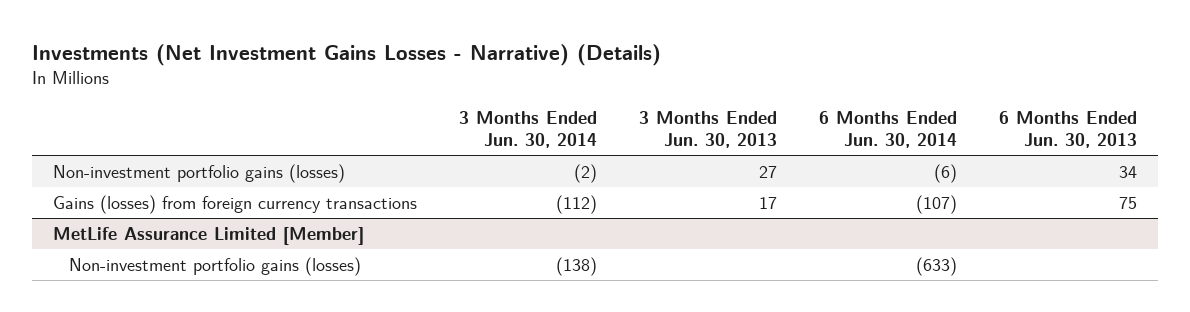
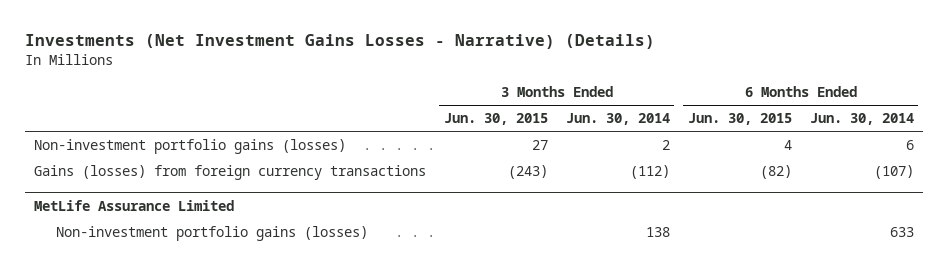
- | 3 Months Ended Jun. 30, 2014 | 3 Months Ended Jun. 30, 2013 | 6 Months Ended Jun. 30, 2014 | 6 Months Ended Jun. 30, 2013
+ | 3 Months Ended Jun. 30, 2015 | 3 Months Ended Jun. 30, 2014 | 6 Months Ended Jun. 30, 2015 | 6 Months Ended Jun. 30, 2014
- Non-investment portfolio gains (losses) | (2) | 27 | (6) | 34
+ Non-investment portfolio gains (losses) | 27 | 2 | 4 | 6
- MetLife Assurance Limited [Member]
- Non-investment portfolio gains (losses) | (138) | | (633) |
+ MetLife Assurance Limited
+ Non-investment portfolio gains (losses) | | 138 | | 633

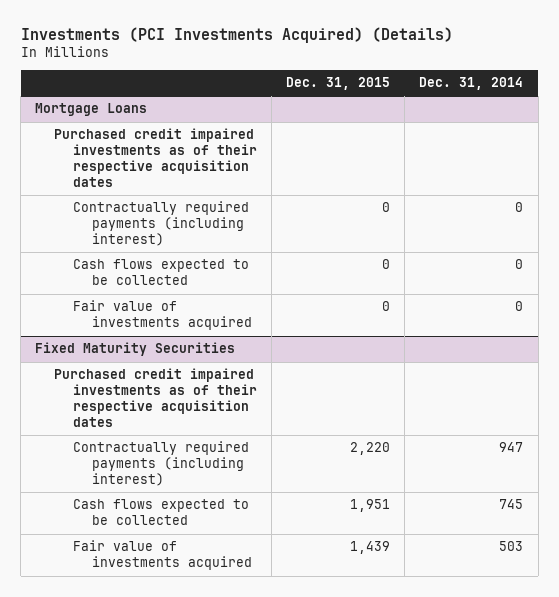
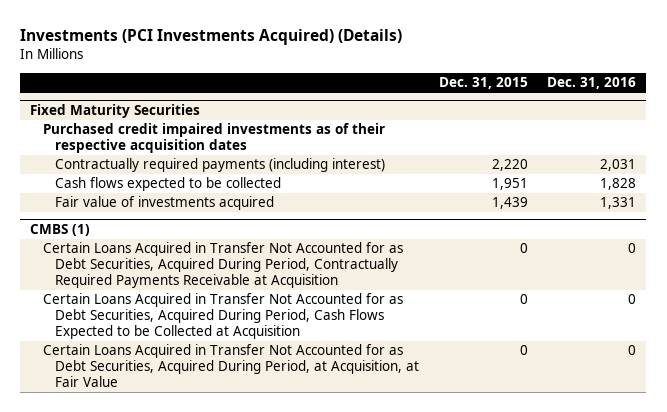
- | Dec. 31, 2015 | Dec. 31, 2014
+ | Dec. 31, 2015 | Dec. 31, 2016
- Mortgage Loans
- Purchased credit impaired investments as of their respective acquisition dates
- Contractually required payments (including interest) | 0 | 0
- Cash flows expected to be collected | 0 | 0
- Fair value of investments acquired | 0 | 0
+ CMBS (1)
+ Certain Loans Acquired in Transfer Not Accounted for as Debt Securities, Acquired During Period, Contractually Required Payments Receivable at Acquisition | 0 | 0
+ Certain Loans Acquired in Transfer Not Accounted for as Debt Securities, Acquired During Period, Cash Flows Expected to be Collected at Acquisition | 0 | 0
+ Certain Loans Acquired in Transfer Not Accounted for as Debt Securities, Acquired During Period, at Acquisition, at Fair Value | 0 | 0

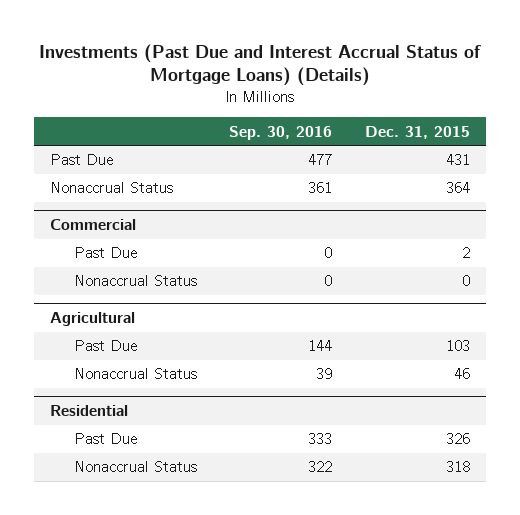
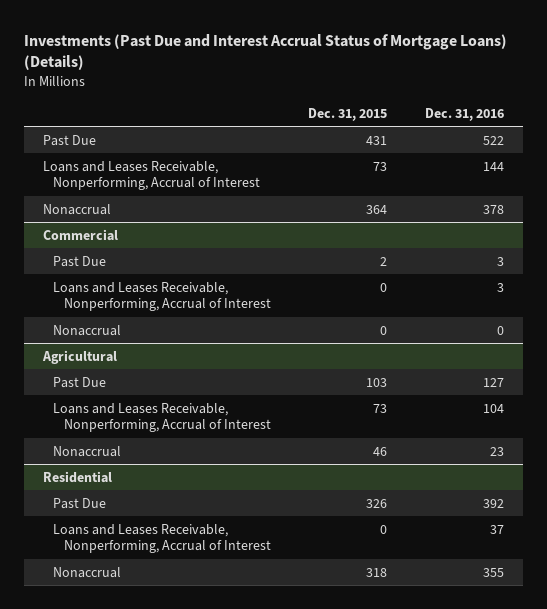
- | Sep. 30, 2016 | Dec. 31, 2015
+ | Dec. 31, 2015 | Dec. 31, 2016
- Nonaccrual Status | 361 | 364
+ Loans and Leases Receivable, Nonperforming, Accrual of Interest | 73 | 144
+ Nonaccrual | 364 | 378
@ Commercial
- Nonaccrual Status | 0 | 0
+ Loans and Leases Receivable, Nonperforming, Accrual of Interest | 0 | 3
+ Nonaccrual | 0 | 0
@ Agricultural
- Nonaccrual Status | 39 | 46
+ Loans and Leases Receivable, Nonperforming, Accrual of Interest | 73 | 104
+ Nonaccrual | 46 | 23
@ Residential
- Nonaccrual Status | 322 | 318
+ Loans and Leases Receivable, Nonperforming, Accrual of Interest | 0 | 37
+ Nonaccrual | 318 | 355

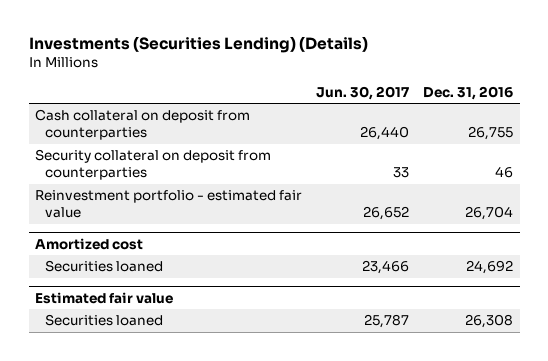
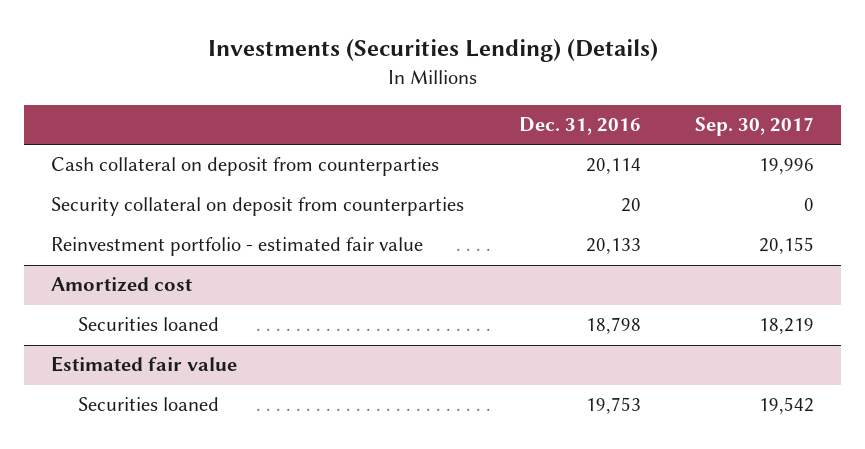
- | Jun. 30, 2017 | Dec. 31, 2016
+ | Dec. 31, 2016 | Sep. 30, 2017
- Cash collateral on deposit from counterparties | 26,440 | 26,755
- Security collateral on deposit from counterparties | 33 | 46
- Reinvestment portfolio - estimated fair value | 26,652 | 26,704
+ Cash collateral on deposit from counterparties | 20,114 | 19,996
+ Security collateral on deposit from counterparties | 20 | 0
+ Reinvestment portfolio - estimated fair value | 20,133 | 20,155
@ Amortized cost
- Securities loaned | 23,466 | 24,692
+ Securities loaned | 18,798 | 18,219
@ Estimated fair value
- Securities loaned | 25,787 | 26,308
+ Securities loaned | 19,753 | 19,542

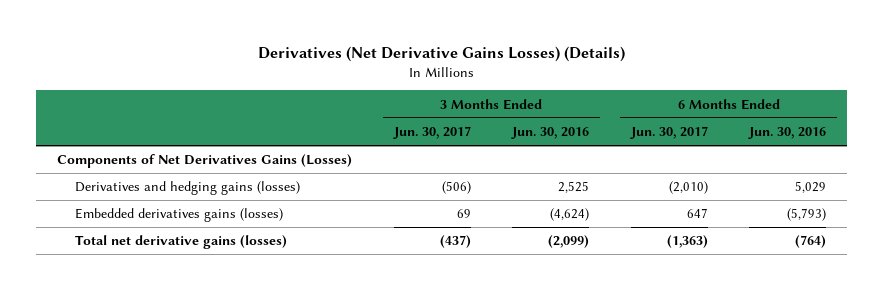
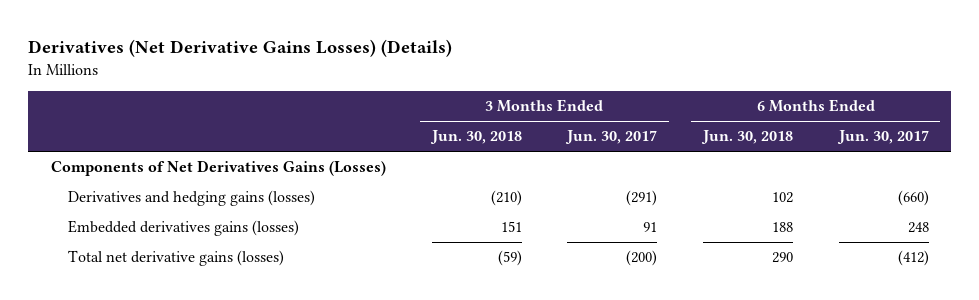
- | 3 Months Ended Jun. 30, 2017 | 3 Months Ended Jun. 30, 2016 | 6 Months Ended Jun. 30, 2017 | 6 Months Ended Jun. 30, 2016
+ | 3 Months Ended Jun. 30, 2018 | 3 Months Ended Jun. 30, 2017 | 6 Months Ended Jun. 30, 2018 | 6 Months Ended Jun. 30, 2017
- Derivatives and hedging gains (losses) | (506) | 2,525 | (2,010) | 5,029
- Embedded derivatives gains (losses) | 69 | (4,624) | 647 | (5,793)
- Total net derivative gains (losses) | (437) | (2,099) | (1,363) | (764)
+ Derivatives and hedging gains (losses) | (210) | (291) | 102 | (660)
+ Embedded derivatives gains (losses) | 151 | 91 | 188 | 248
+ Total net derivative gains (losses) | (59) | (200) | 290 | (412)

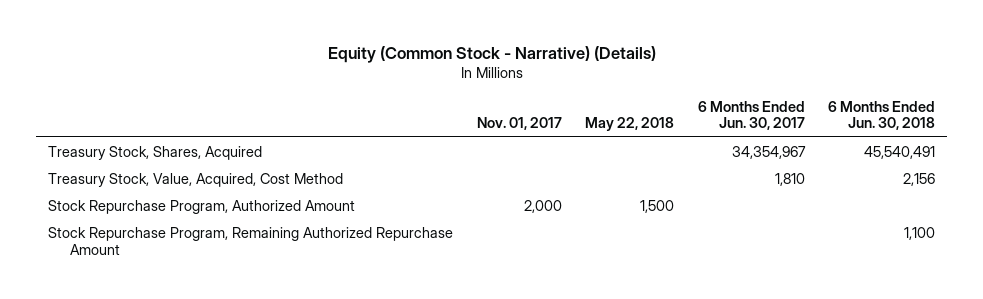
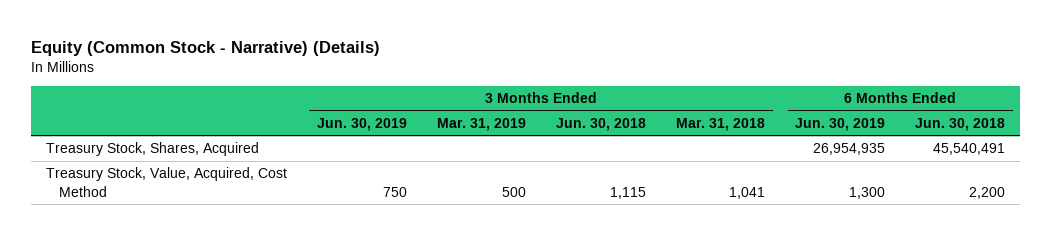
- | Nov. 01, 2017 | May 22, 2018 | 6 Months Ended Jun. 30, 2017 | 6 Months Ended Jun. 30, 2018
+ | 3 Months Ended Jun. 30, 2019 | 3 Months Ended Mar. 31, 2019 | 3 Months Ended Jun. 30, 2018 | 3 Months Ended Mar. 31, 2018 | 6 Months Ended Jun. 30, 2019 | 6 Months Ended Jun. 30, 2018
- Treasury Stock, Value, Acquired, Cost Method | | | 1,810 | 2,156
- Stock Repurchase Program, Authorized Amount | 2,000 | 1,500 | |
- Stock Repurchase Program, Remaining Authorized Repurchase Amount | | | | 1,100
+ Treasury Stock, Value, Acquired, Cost Method | 750 | 500 | 1,115 | 1,041 | 1,300 | 2,200

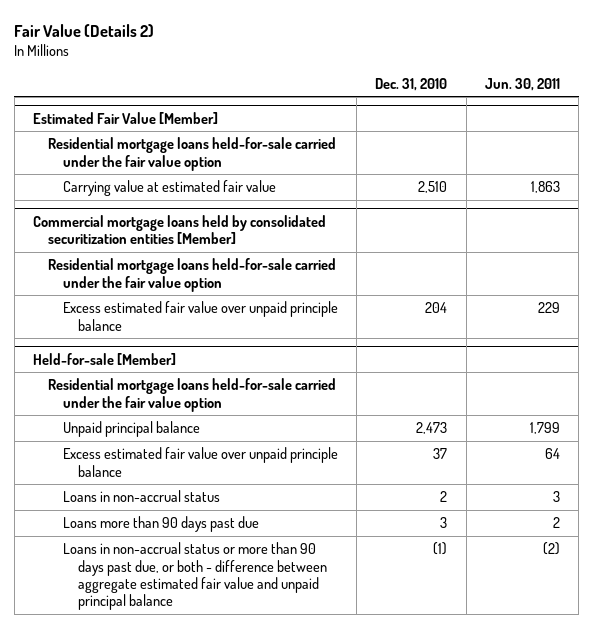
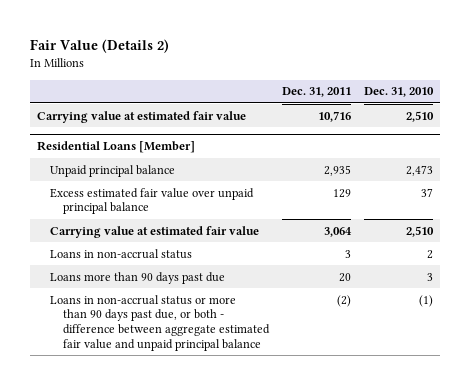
- | Dec. 31, 2010 | Jun. 30, 2011
+ | Dec. 31, 2011 | Dec. 31, 2010
- Estimated Fair Value [Member]
- Residential mortgage loans held-for-sale carried under the fair value option
- Commercial mortgage loans held by consolidated securitization entities [Member]
- Residential mortgage loans held-for-sale carried under the fair value option
- Excess estimated fair value over unpaid principle balance | 204 | 229
- Held-for-sale [Member]
- Residential mortgage loans held-for-sale carried under the fair value option
+ Residential Loans [Member]
- Excess estimated fair value over unpaid principle balance | 37 | 64
+ Excess estimated fair value over unpaid principal balance | 129 | 37
+ Carrying value at estimated fair value | 3,064 | 2,510

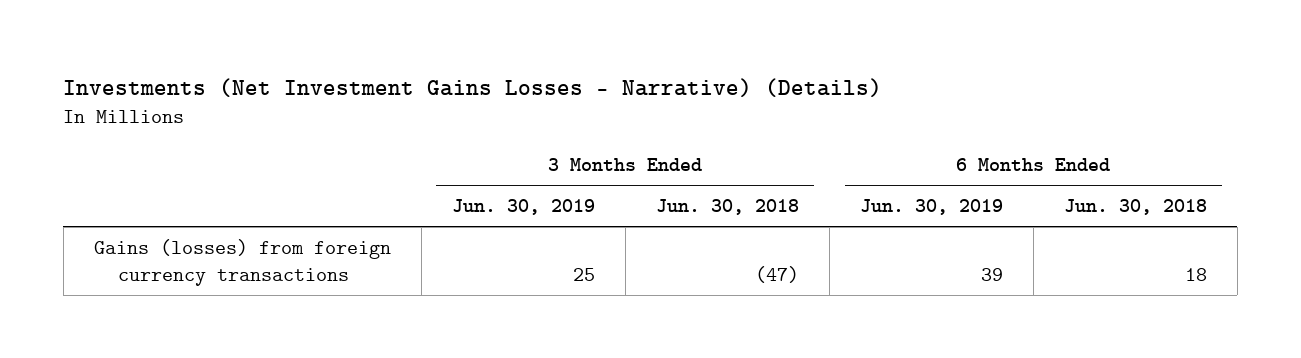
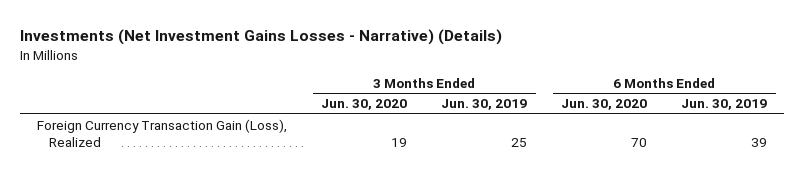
- | 3 Months Ended Jun. 30, 2019 | 3 Months Ended Jun. 30, 2018 | 6 Months Ended Jun. 30, 2019 | 6 Months Ended Jun. 30, 2018
+ | 3 Months Ended Jun. 30, 2020 | 3 Months Ended Jun. 30, 2019 | 6 Months Ended Jun. 30, 2020 | 6 Months Ended Jun. 30, 2019
- Gains (losses) from foreign currency transactions | 25 | (47) | 39 | 18
+ Foreign Currency Transaction Gain (Loss), Realized | 19 | 25 | 70 | 39

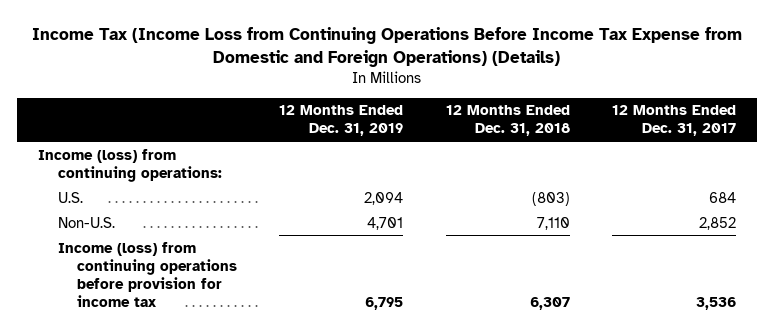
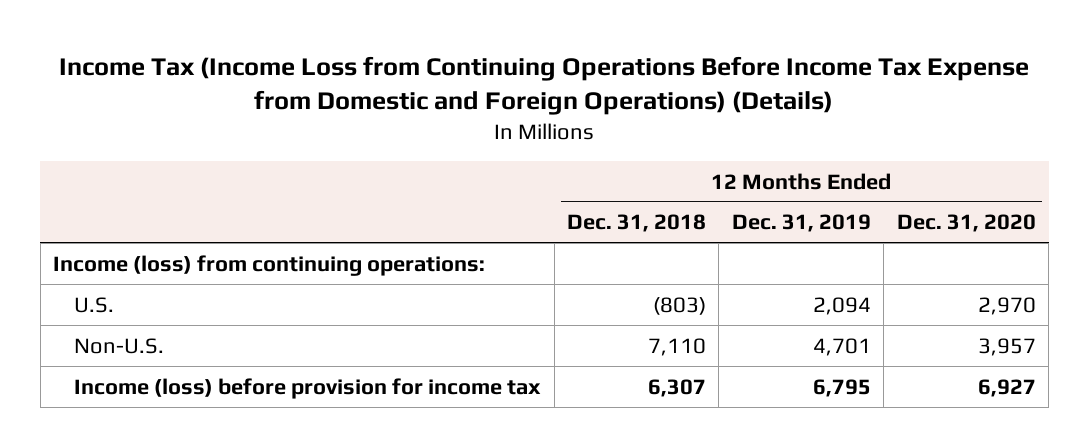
- | 12 Months Ended Dec. 31, 2019 | 12 Months Ended Dec. 31, 2018 | 12 Months Ended Dec. 31, 2017
+ | 12 Months Ended Dec. 31, 2018 | 12 Months Ended Dec. 31, 2019 | 12 Months Ended Dec. 31, 2020
- Income (loss) from continuing operations before provision for income tax | 6,795 | 6,307 | 3,536
+ Income (loss) before provision for income tax | 6,307 | 6,795 | 6,927

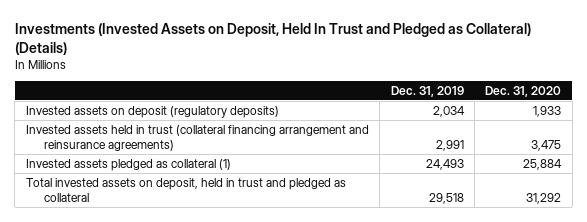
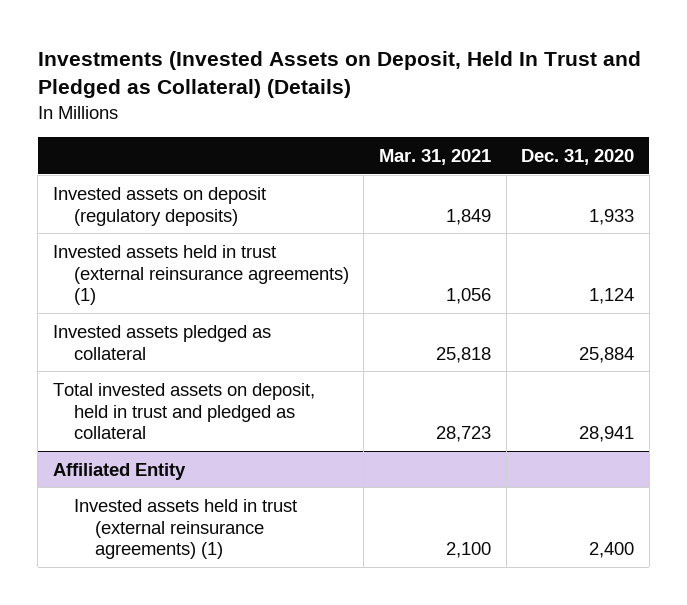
- | Dec. 31, 2019 | Dec. 31, 2020
+ | Mar. 31, 2021 | Dec. 31, 2020
- Invested assets held in trust (collateral financing arrangement and reinsurance agreements) | 2,991 | 3,475
- Invested assets pledged as collateral (1) | 24,493 | 25,884
- Total invested assets on deposit, held in trust and pledged as collateral | 29,518 | 31,292
+ Invested assets held in trust (external reinsurance agreements) (1) | 1,056 | 1,124
+ Invested assets pledged as collateral | 25,818 | 25,884
+ Total invested assets on deposit, held in trust and pledged as collateral | 28,723 | 28,941
+ Affiliated Entity
+ Invested assets held in trust (external reinsurance agreements) (1) | 2,100 | 2,400

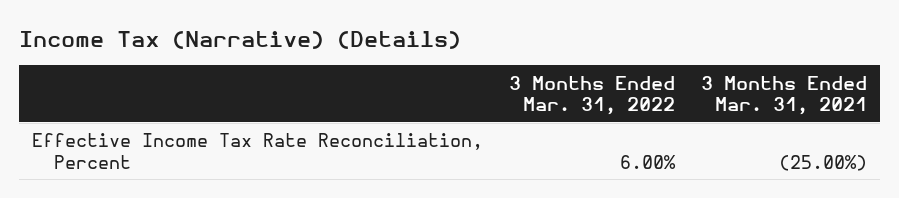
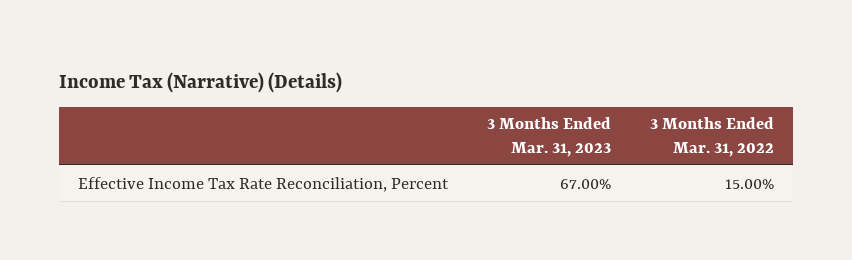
- | 3 Months Ended Mar. 31, 2022 | 3 Months Ended Mar. 31, 2021
+ | 3 Months Ended Mar. 31, 2023 | 3 Months Ended Mar. 31, 2022
- Effective Income Tax Rate Reconciliation, Percent | 6.00% | (25.00%)
+ Effective Income Tax Rate Reconciliation, Percent | 67.00% | 15.00%

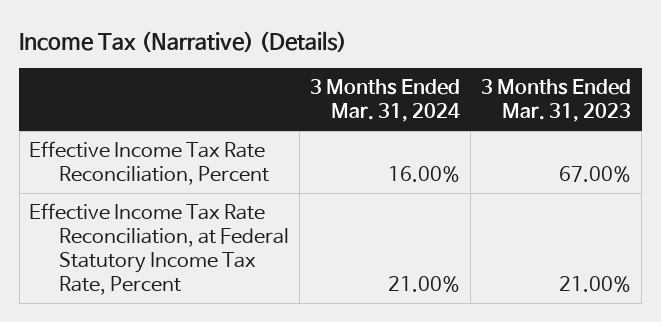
- | 3 Months Ended Mar. 31, 2023 | 3 Months Ended Mar. 31, 2022
+ | 3 Months Ended Mar. 31, 2024 | 3 Months Ended Mar. 31, 2023
+ Effective Income Tax Rate Reconciliation, at Federal Statutory Income Tax Rate, Percent | 21.00% | 21.00%

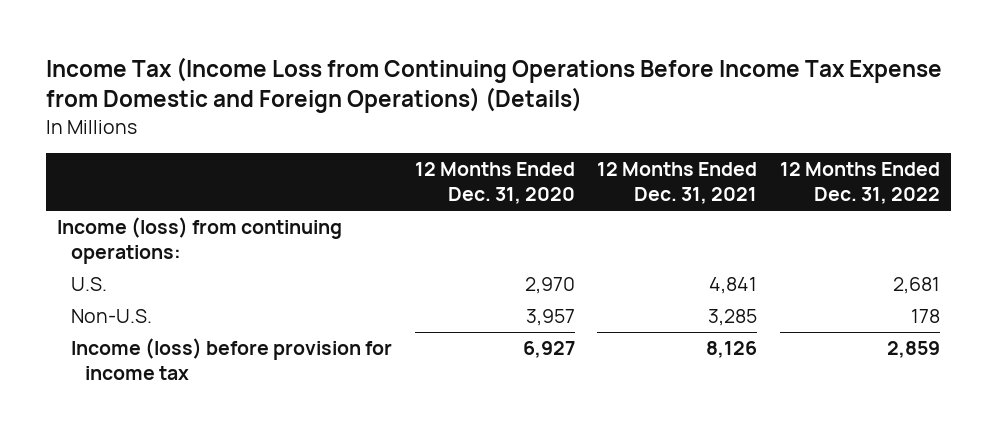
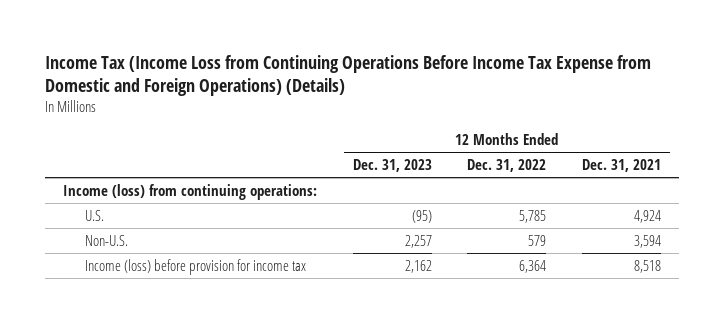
- | 12 Months Ended Dec. 31, 2020 | 12 Months Ended Dec. 31, 2021 | 12 Months Ended Dec. 31, 2022
+ | 12 Months Ended Dec. 31, 2023 | 12 Months Ended Dec. 31, 2022 | 12 Months Ended Dec. 31, 2021
- U.S. | 2,970 | 4,841 | 2,681
- Non-U.S. | 3,957 | 3,285 | 178
- Income (loss) before provision for income tax | 6,927 | 8,126 | 2,859
+ U.S. | (95) | 5,785 | 4,924
+ Non-U.S. | 2,257 | 579 | 3,594
+ Income (loss) before provision for income tax | 2,162 | 6,364 | 8,518

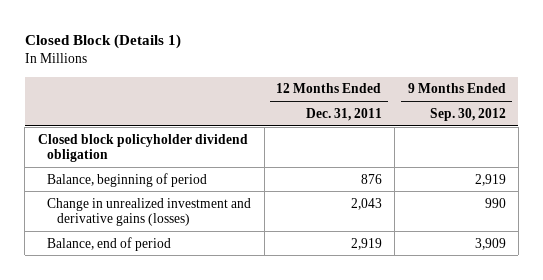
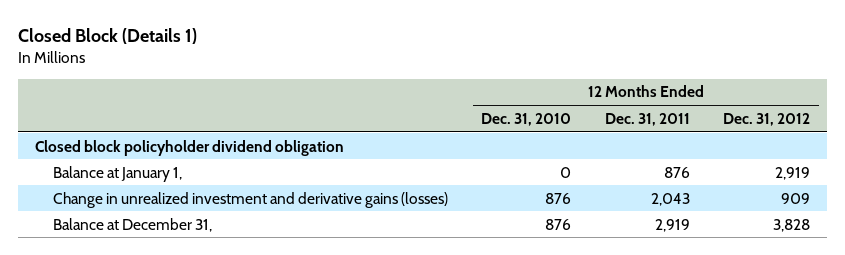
- | 12 Months Ended Dec. 31, 2011 | 9 Months Ended Sep. 30, 2012
+ | 12 Months Ended Dec. 31, 2010 | 12 Months Ended Dec. 31, 2011 | 12 Months Ended Dec. 31, 2012
- Balance, beginning of period | 876 | 2,919
+ Balance at January 1, | 0 | 876 | 2,919
- Balance, end of period | 2,919 | 3,909
+ Balance at December 31, | 876 | 2,919 | 3,828

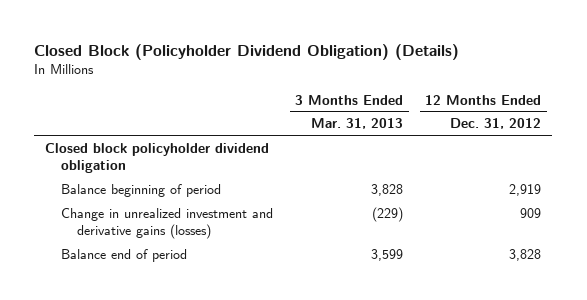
- Closed Block (Details 1)
+ Closed Block (Policyholder Dividend Obligation) (Details)
- | 12 Months Ended Dec. 31, 2010 | 12 Months Ended Dec. 31, 2011 | 12 Months Ended Dec. 31, 2012
+ | 3 Months Ended Mar. 31, 2013 | 12 Months Ended Dec. 31, 2012
- Balance at January 1, | 0 | 876 | 2,919
+ Balance beginning of period | 3,828 | 2,919
- Balance at December 31, | 876 | 2,919 | 3,828
+ Balance end of period | 3,599 | 3,828

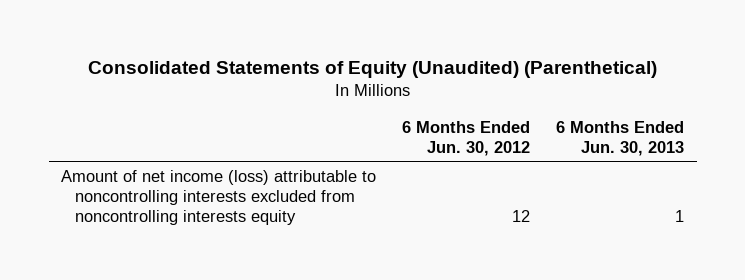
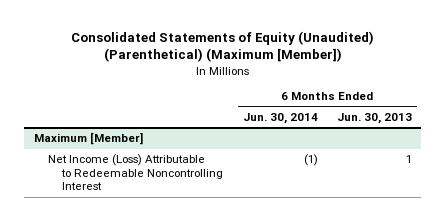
- Consolidated Statements of Equity (Unaudited) (Parenthetical)
+ Consolidated Statements of Equity (Unaudited) (Parenthetical) (Maximum [Member])
- | 6 Months Ended Jun. 30, 2012 | 6 Months Ended Jun. 30, 2013
+ | 6 Months Ended Jun. 30, 2014 | 6 Months Ended Jun. 30, 2013
- Amount of net income (loss) attributable to noncontrolling interests excluded from noncontrolling interests equity | 12 | 1
+ Maximum [Member]
+ Net Income (Loss) Attributable to Redeemable Noncontrolling Interest | (1) | 1

